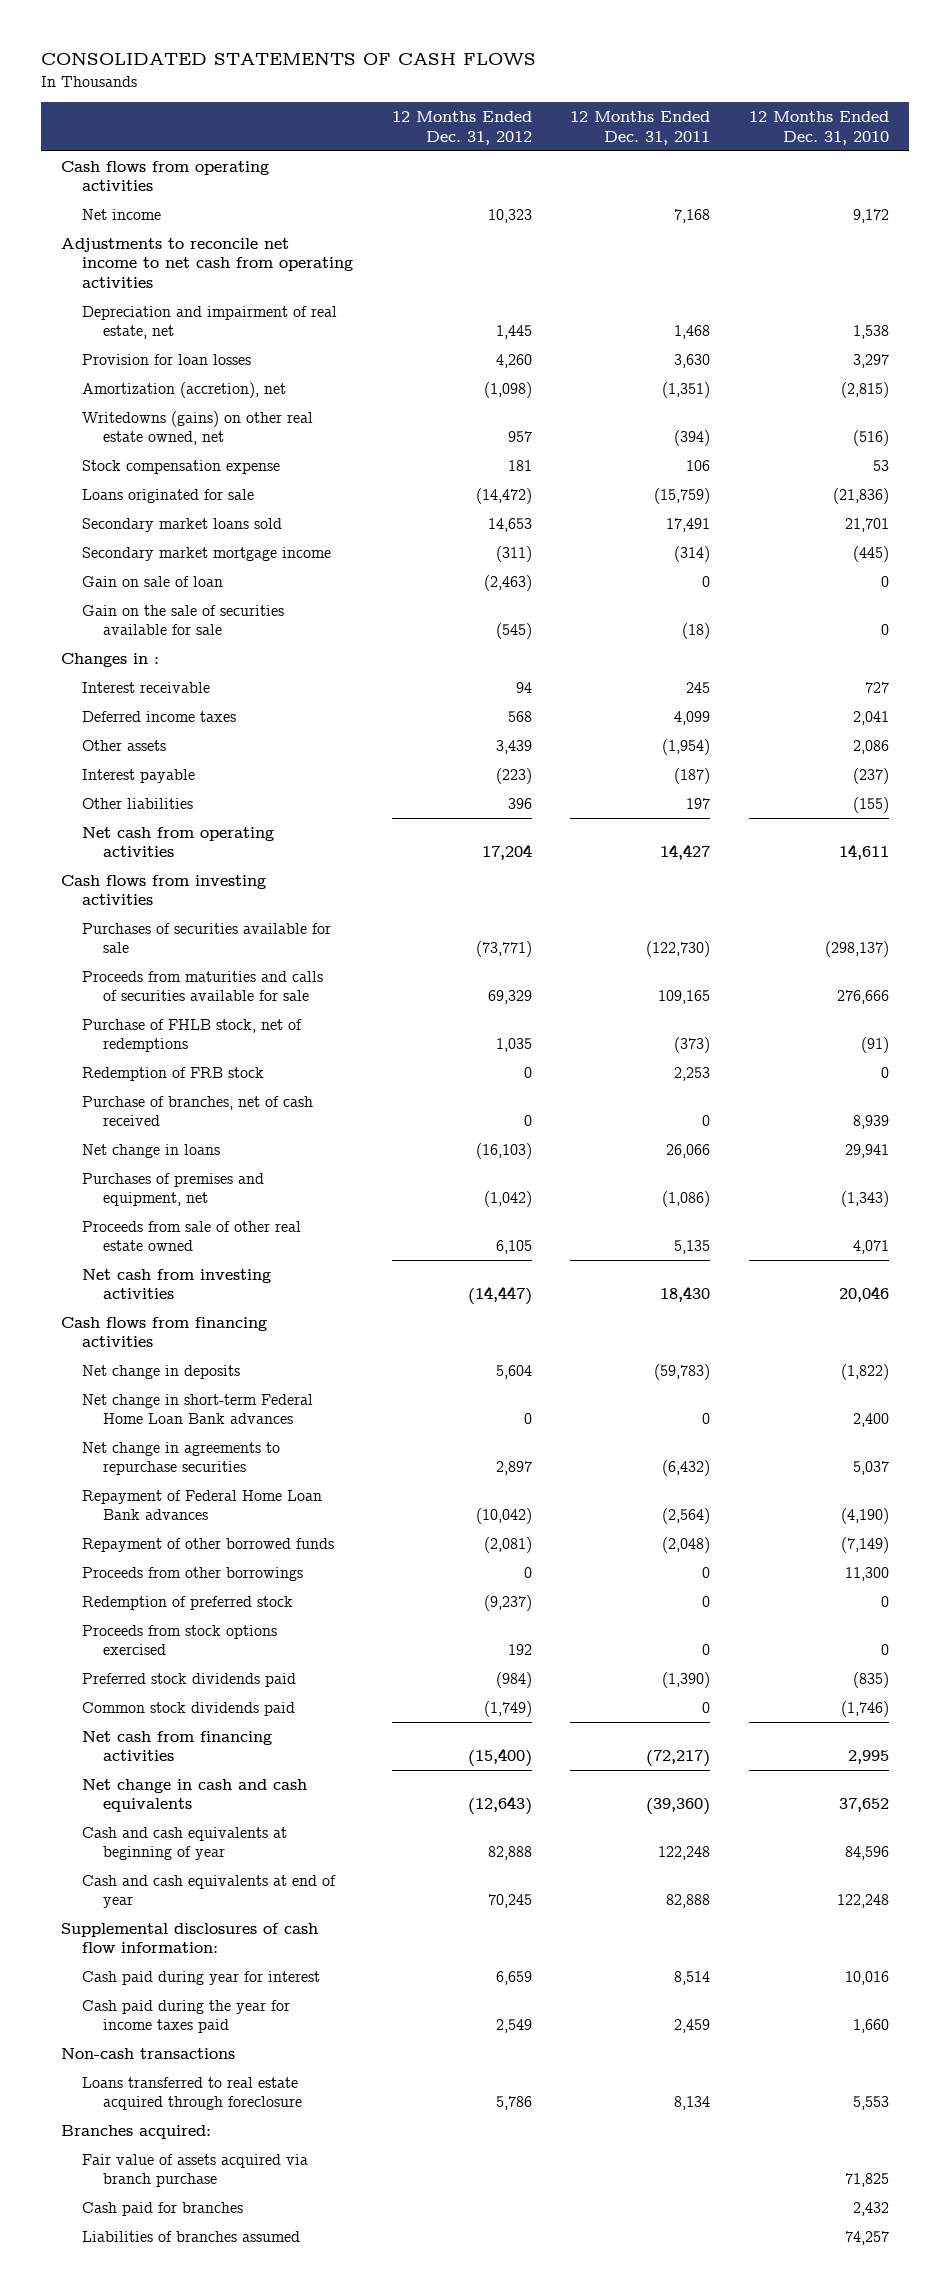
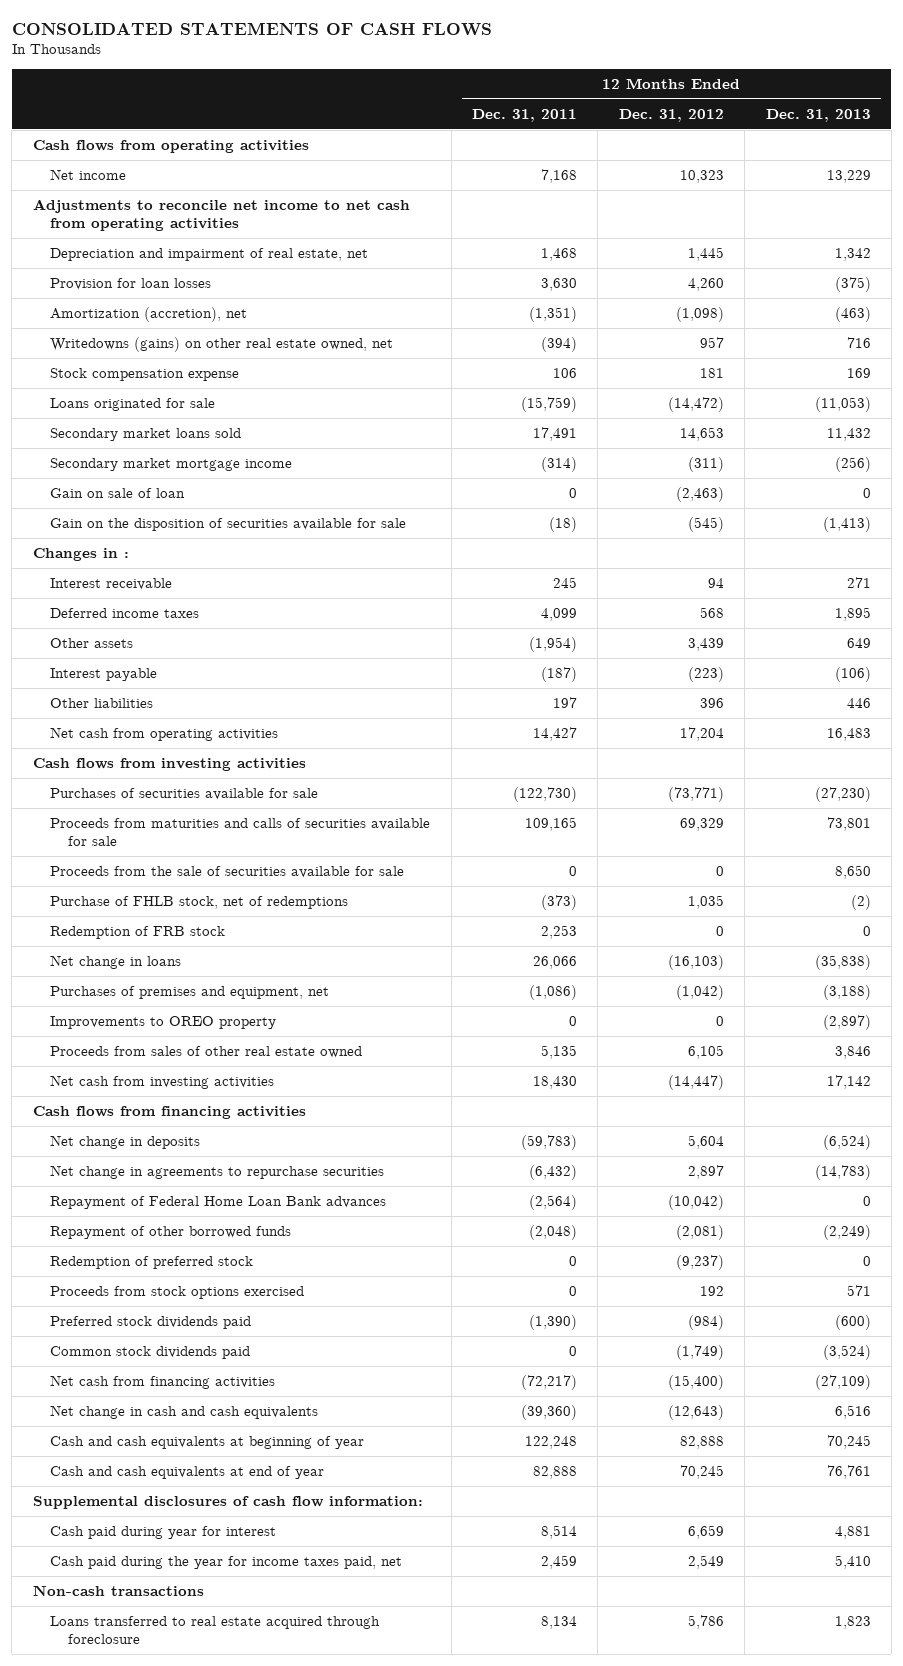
- | 12 Months Ended Dec. 31, 2012 | 12 Months Ended Dec. 31, 2011 | 12 Months Ended Dec. 31, 2010
+ | 12 Months Ended Dec. 31, 2011 | 12 Months Ended Dec. 31, 2012 | 12 Months Ended Dec. 31, 2013
- Gain on the sale of securities available for sale | (545) | (18) | 0
+ Gain on the disposition of securities available for sale | (18) | (545) | (1,413)
+ Proceeds from the sale of securities available for sale | 0 | 0 | 8,650
- Purchase of branches, net of cash received | 0 | 0 | 8,939
- Proceeds from sale of other real estate owned | 6,105 | 5,135 | 4,071
+ Improvements to OREO property | 0 | 0 | (2,897)
+ Proceeds from sales of other real estate owned | 5,135 | 6,105 | 3,846
- Net change in short-term Federal Home Loan Bank advances | 0 | 0 | 2,400
- Proceeds from other borrowings | 0 | 0 | 11,300
- Cash paid during the year for income taxes paid | 2,549 | 2,459 | 1,660
+ Cash paid during the year for income taxes paid, net | 2,459 | 2,549 | 5,410
- Branches acquired:
- Fair value of assets acquired via branch purchase | | | 71,825
- Cash paid for branches | | | 2,432
- Liabilities of branches assumed | | | 74,257

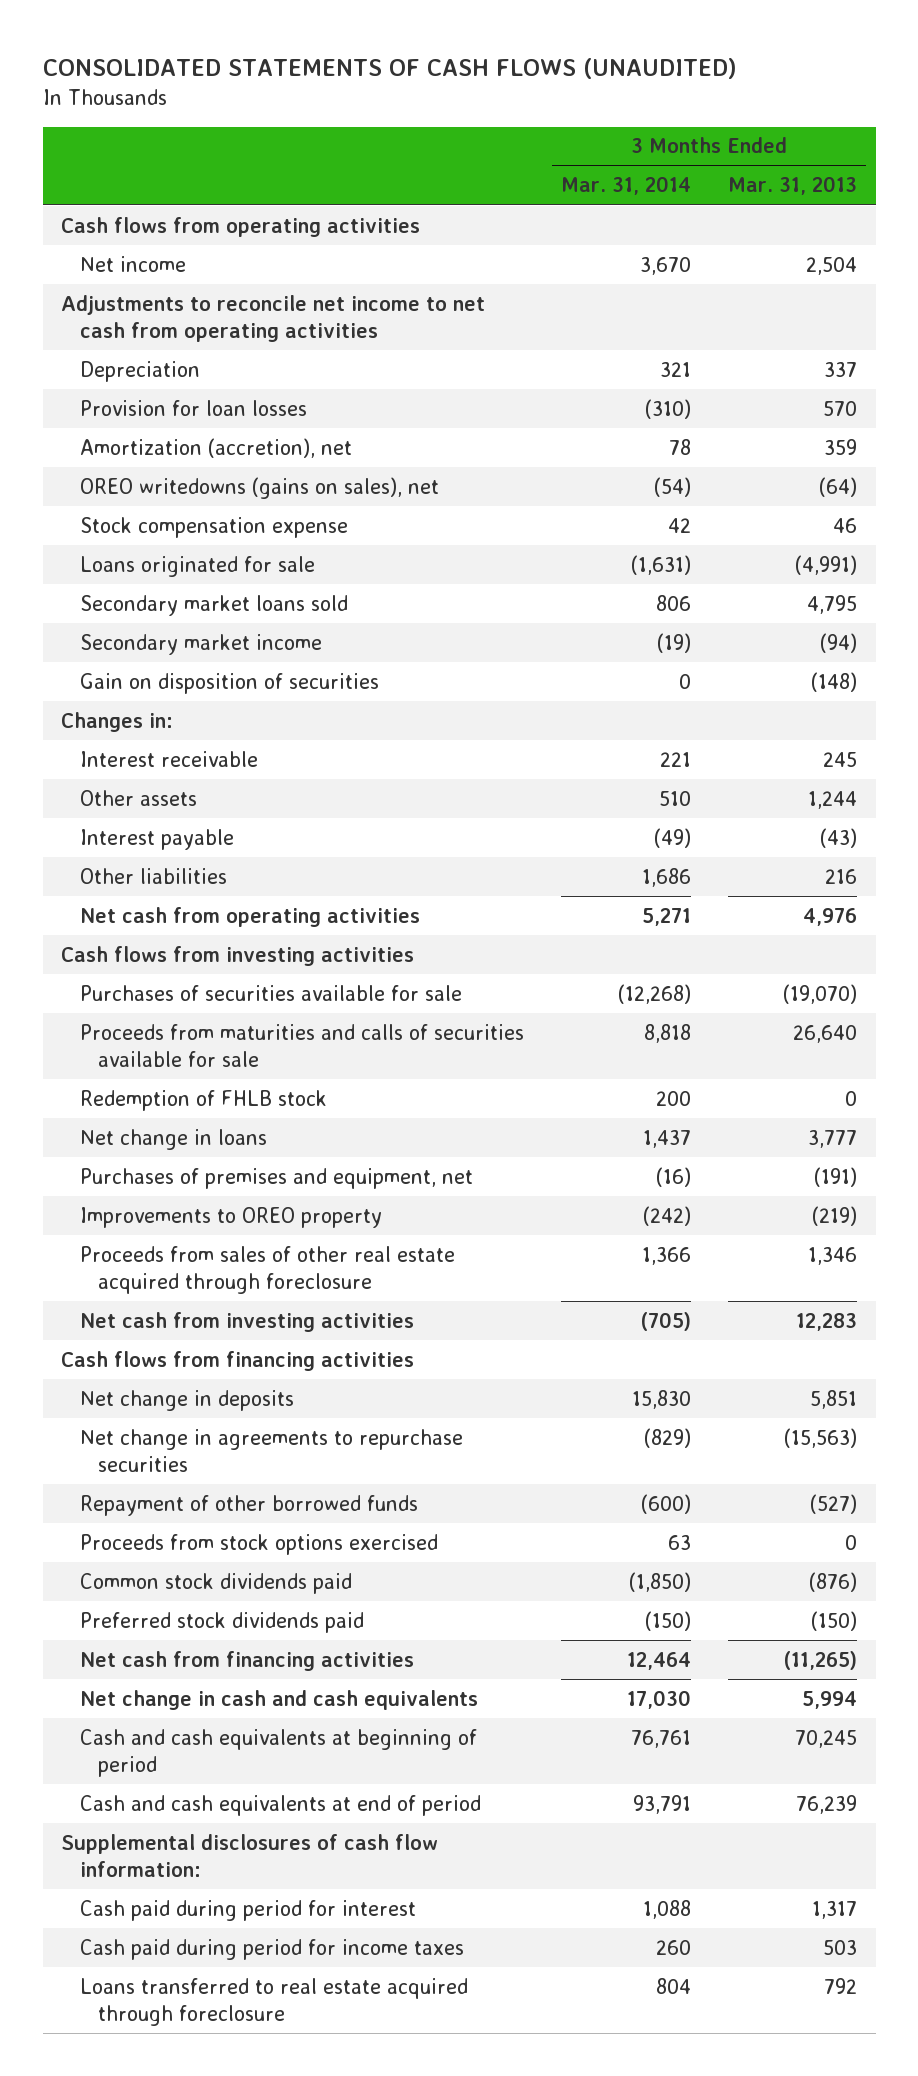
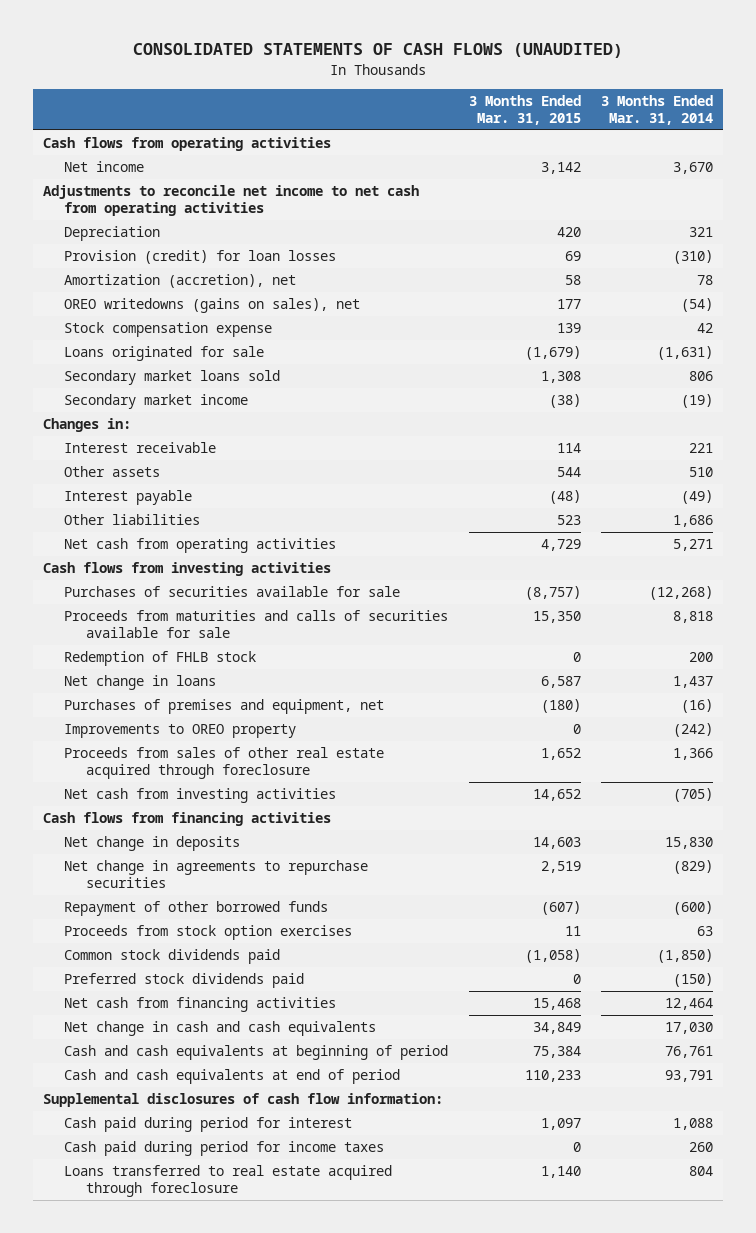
- | 3 Months Ended Mar. 31, 2014 | 3 Months Ended Mar. 31, 2013
+ | 3 Months Ended Mar. 31, 2015 | 3 Months Ended Mar. 31, 2014
- Provision for loan losses | (310) | 570
+ Provision (credit) for loan losses | 69 | (310)
- Gain on disposition of securities | 0 | (148)
- Proceeds from stock options exercised | 63 | 0
+ Proceeds from stock option exercises | 11 | 63

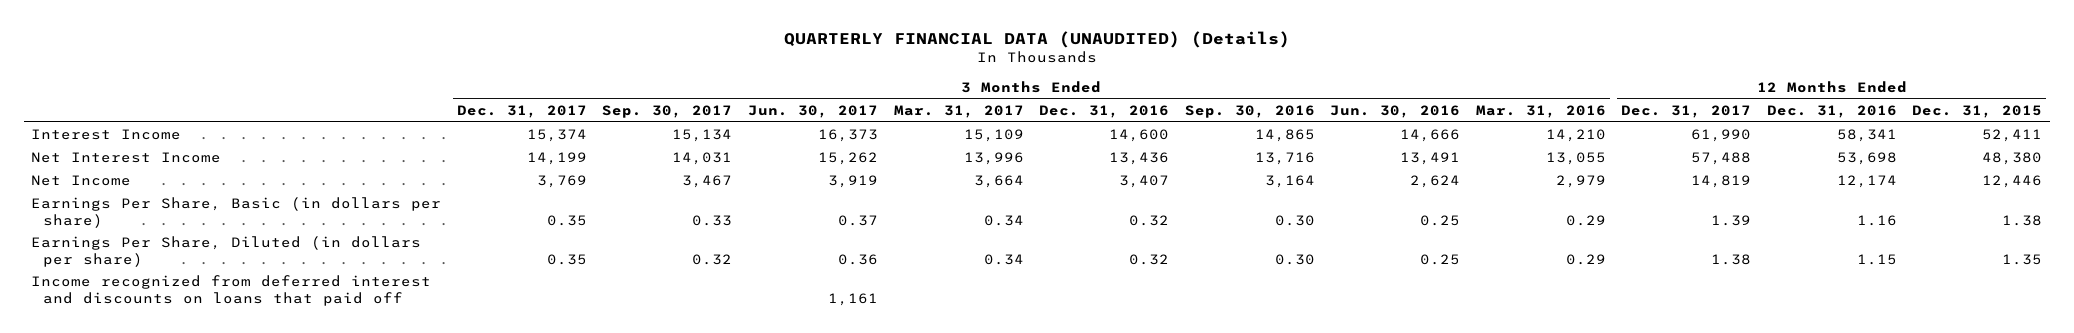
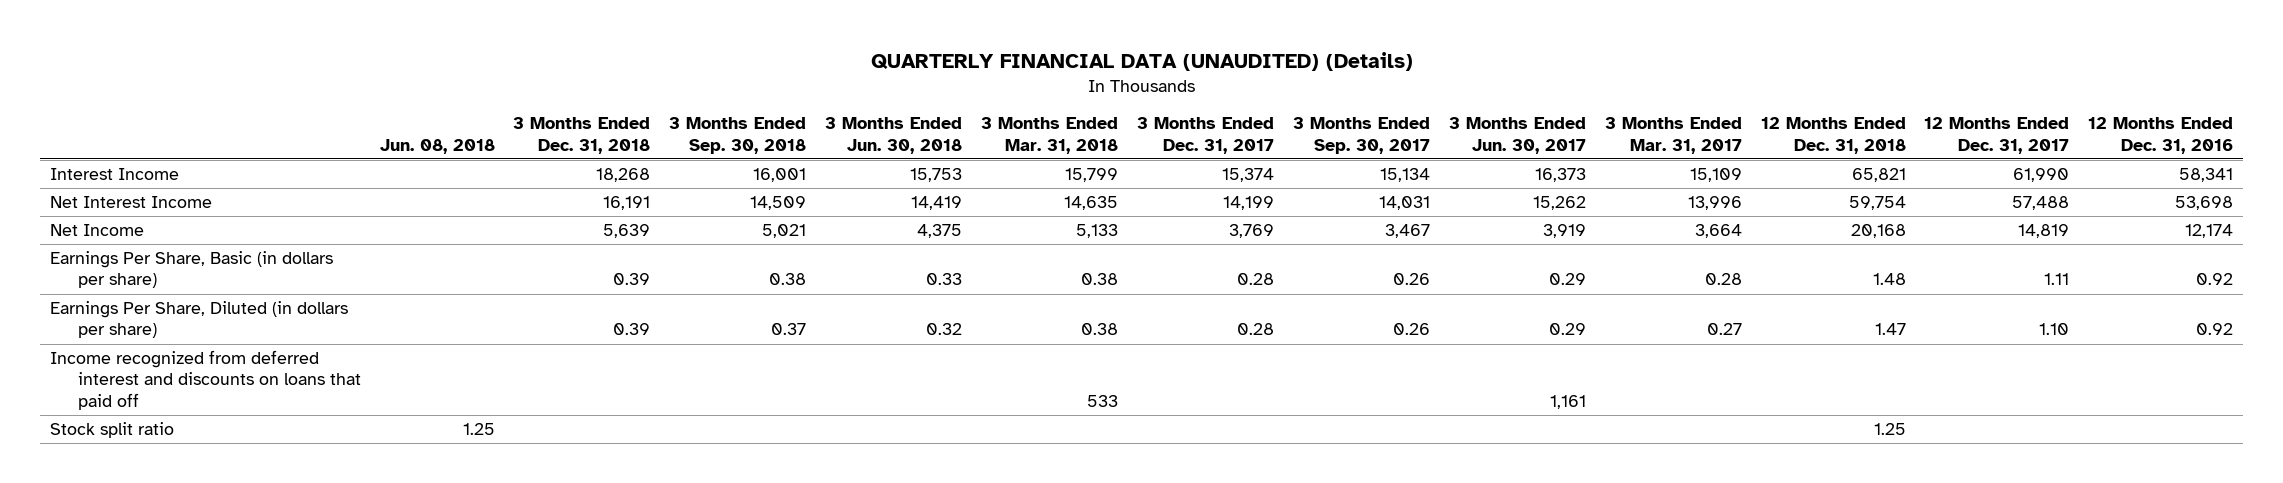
- | 3 Months Ended Dec. 31, 2017 | 3 Months Ended Sep. 30, 2017 | 3 Months Ended Jun. 30, 2017 | 3 Months Ended Mar. 31, 2017 | 3 Months Ended Dec. 31, 2016 | 3 Months Ended Sep. 30, 2016 | 3 Months Ended Jun. 30, 2016 | 3 Months Ended Mar. 31, 2016 | 12 Months Ended Dec. 31, 2017 | 12 Months Ended Dec. 31, 2016 | 12 Months Ended Dec. 31, 2015
+ | Jun. 08, 2018 | 3 Months Ended Dec. 31, 2018 | 3 Months Ended Sep. 30, 2018 | 3 Months Ended Jun. 30, 2018 | 3 Months Ended Mar. 31, 2018 | 3 Months Ended Dec. 31, 2017 | 3 Months Ended Sep. 30, 2017 | 3 Months Ended Jun. 30, 2017 | 3 Months Ended Mar. 31, 2017 | 12 Months Ended Dec. 31, 2018 | 12 Months Ended Dec. 31, 2017 | 12 Months Ended Dec. 31, 2016
- Earnings Per Share, Basic (in dollars per share) | 0.35 | 0.33 | 0.37 | 0.34 | 0.32 | 0.30 | 0.25 | 0.29 | 1.39 | 1.16 | 1.38
- Earnings Per Share, Diluted (in dollars per share) | 0.35 | 0.32 | 0.36 | 0.34 | 0.32 | 0.30 | 0.25 | 0.29 | 1.38 | 1.15 | 1.35
+ Earnings Per Share, Basic (in dollars per share) | | 0.39 | 0.38 | 0.33 | 0.38 | 0.28 | 0.26 | 0.29 | 0.28 | 1.48 | 1.11 | 0.92
+ Earnings Per Share, Diluted (in dollars per share) | | 0.39 | 0.37 | 0.32 | 0.38 | 0.28 | 0.26 | 0.29 | 0.27 | 1.47 | 1.10 | 0.92
+ Stock split ratio | 1.25 | | | | | | | | | 1.25 | |

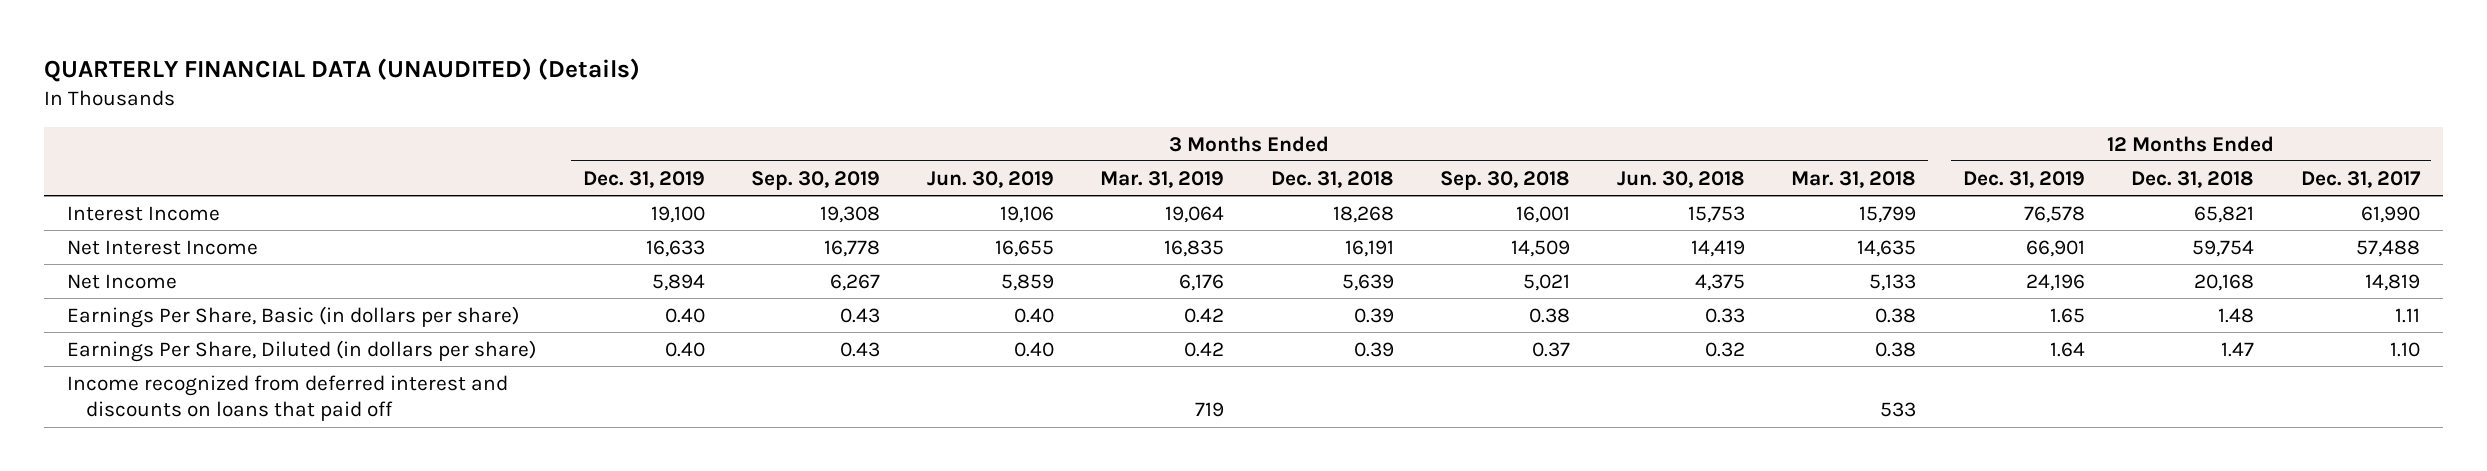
- | Jun. 08, 2018 | 3 Months Ended Dec. 31, 2018 | 3 Months Ended Sep. 30, 2018 | 3 Months Ended Jun. 30, 2018 | 3 Months Ended Mar. 31, 2018 | 3 Months Ended Dec. 31, 2017 | 3 Months Ended Sep. 30, 2017 | 3 Months Ended Jun. 30, 2017 | 3 Months Ended Mar. 31, 2017 | 12 Months Ended Dec. 31, 2018 | 12 Months Ended Dec. 31, 2017 | 12 Months Ended Dec. 31, 2016
+ | 3 Months Ended Dec. 31, 2019 | 3 Months Ended Sep. 30, 2019 | 3 Months Ended Jun. 30, 2019 | 3 Months Ended Mar. 31, 2019 | 3 Months Ended Dec. 31, 2018 | 3 Months Ended Sep. 30, 2018 | 3 Months Ended Jun. 30, 2018 | 3 Months Ended Mar. 31, 2018 | 12 Months Ended Dec. 31, 2019 | 12 Months Ended Dec. 31, 2018 | 12 Months Ended Dec. 31, 2017
- Stock split ratio | 1.25 | | | | | | | | | 1.25 | |

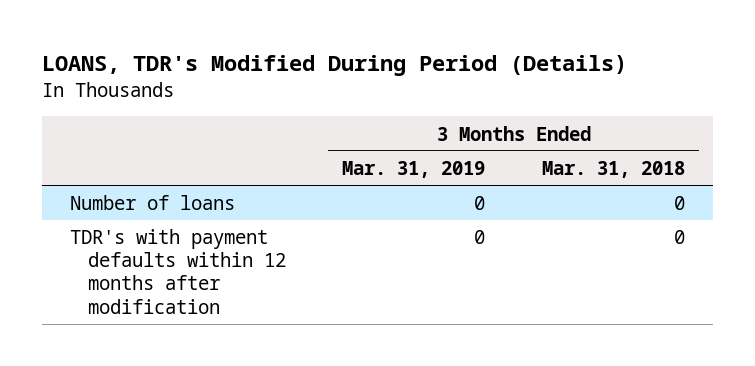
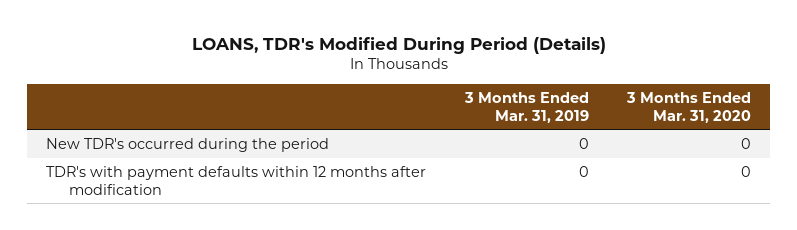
- | 3 Months Ended Mar. 31, 2019 | 3 Months Ended Mar. 31, 2018
+ | 3 Months Ended Mar. 31, 2019 | 3 Months Ended Mar. 31, 2020
- Number of loans | 0 | 0
+ New TDR's occurred during the period | 0 | 0

